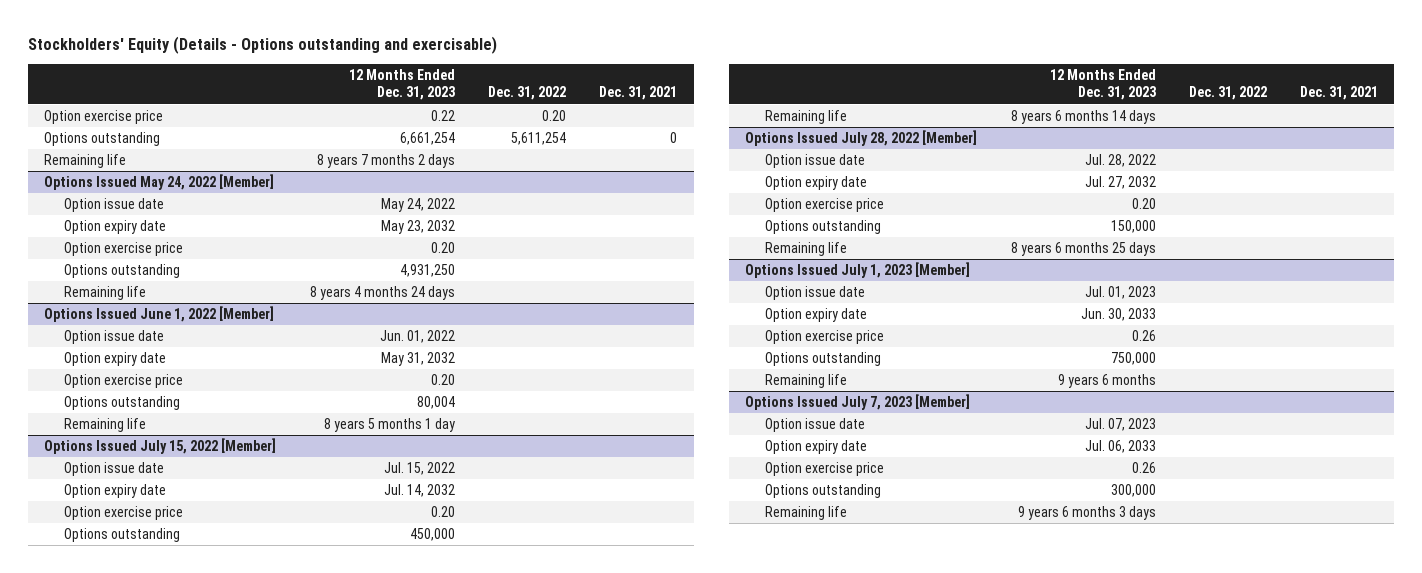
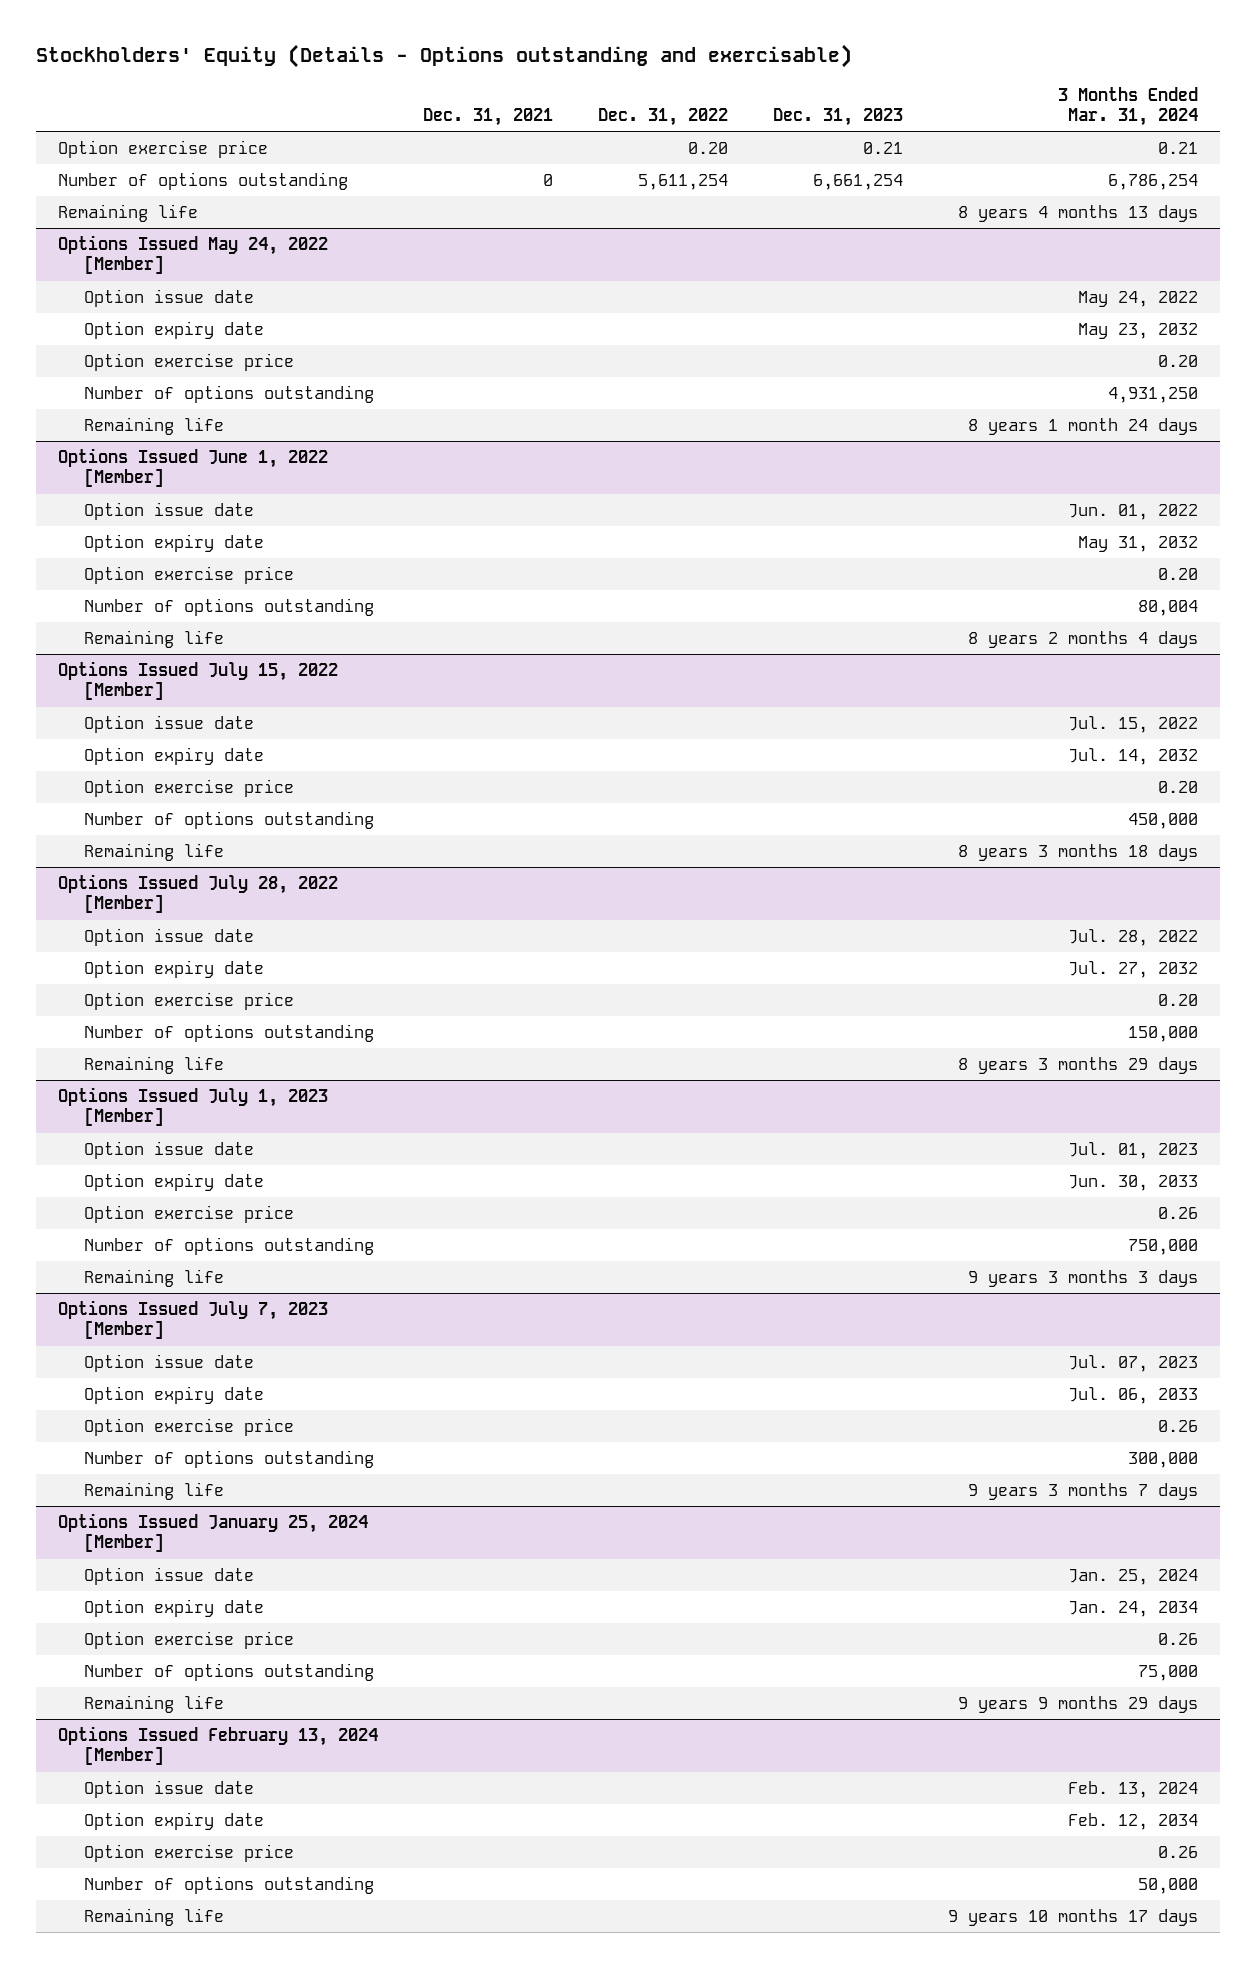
- | 12 Months Ended Dec. 31, 2023 | Dec. 31, 2022 | Dec. 31, 2021
+ | Dec. 31, 2021 | Dec. 31, 2022 | Dec. 31, 2023 | 3 Months Ended Mar. 31, 2024
- Options outstanding | 6,661,254 | 5,611,254 | 0
+ Number of options outstanding | 0 | 5,611,254 | 6,661,254 | 6,786,254
@ Options Issued May 24, 2022 [Member]
- Options outstanding | 4,931,250 | |
+ Number of options outstanding | | | | 4,931,250
@ Options Issued June 1, 2022 [Member]
- Options outstanding | 80,004 | |
+ Number of options outstanding | | | | 80,004
@ Options Issued July 15, 2022 [Member]
- Options outstanding | 450,000 | |
+ Number of options outstanding | | | | 450,000
@ Options Issued July 28, 2022 [Member]
- Options outstanding | 150,000 | |
+ Number of options outstanding | | | | 150,000
@ Options Issued July 1, 2023 [Member]
- Options outstanding | 750,000 | |
+ Number of options outstanding | | | | 750,000
@ Options Issued July 7, 2023 [Member]
- Options outstanding | 300,000 | |
+ Number of options outstanding | | | | 300,000
+ Options Issued January 25, 2024 [Member]
+ Option issue date | | | | Jan. 25, 2024
+ Option expiry date | | | | Jan. 24, 2034
+ Option exercise price | | | | 0.26
+ Number of options outstanding | | | | 75,000
+ Remaining life | | | | 9 years 9 months 29 days
+ Options Issued February 13, 2024 [Member]
+ Option issue date | | | | Feb. 13, 2024
+ Option expiry date | | | | Feb. 12, 2034
+ Option exercise price | | | | 0.26
+ Number of options outstanding | | | | 50,000
+ Remaining life | | | | 9 years 10 months 17 days

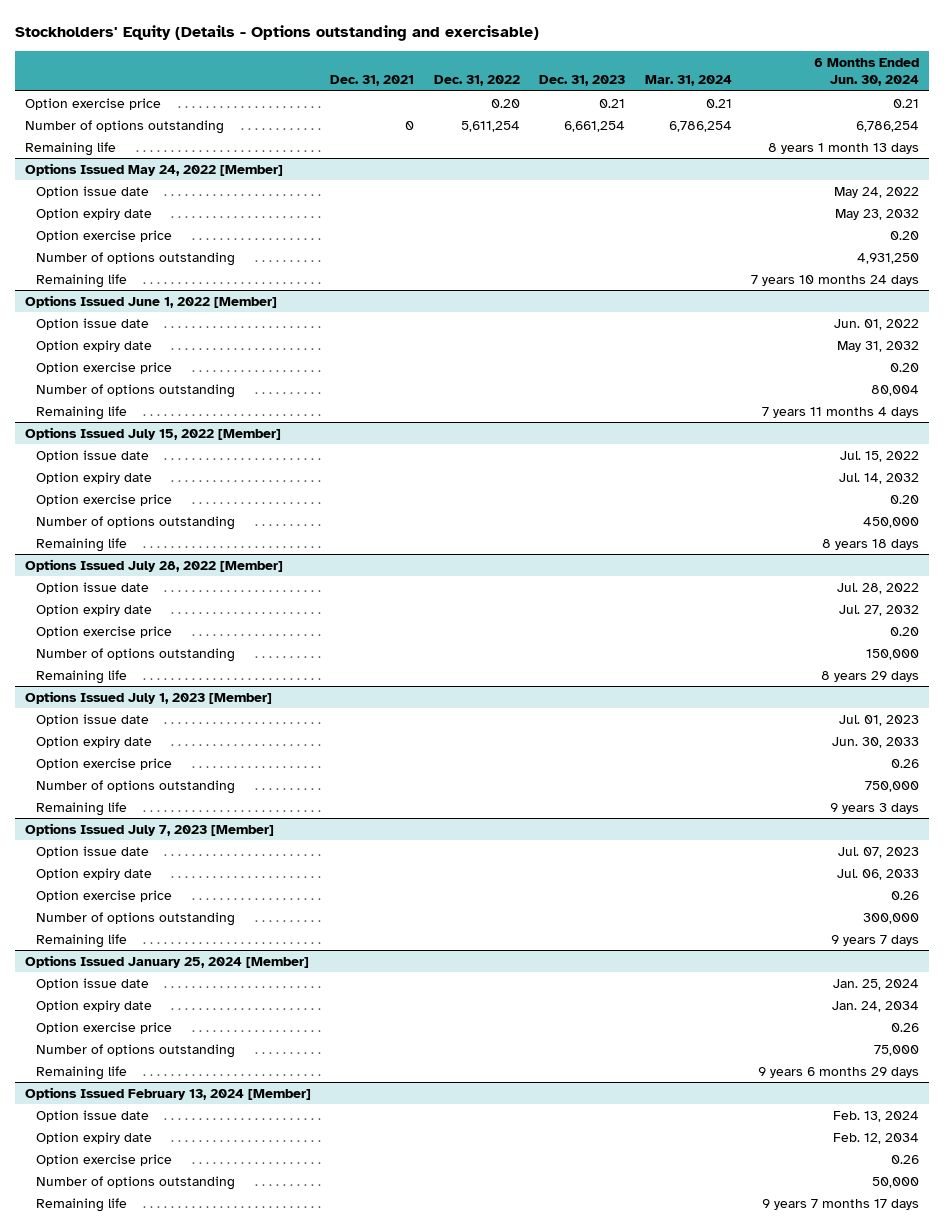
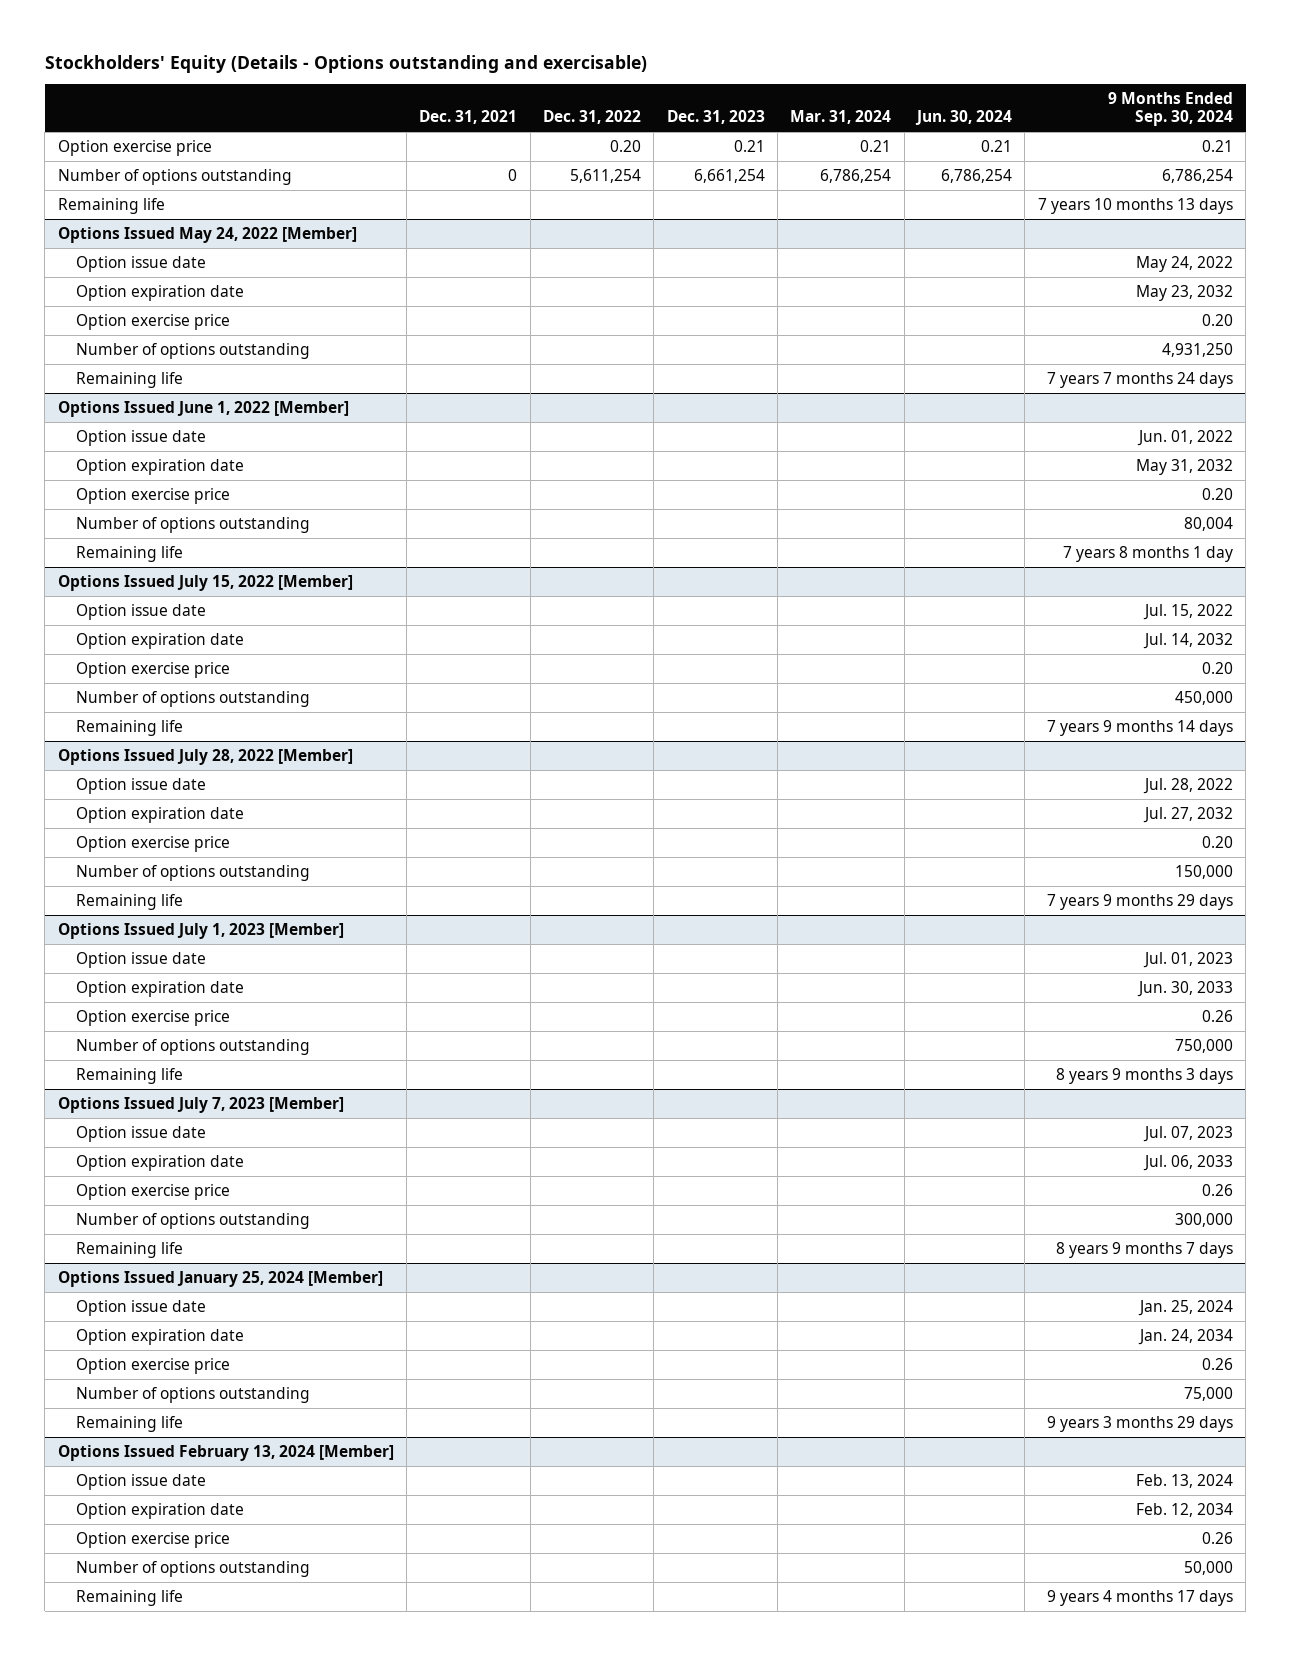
- | Dec. 31, 2021 | Dec. 31, 2022 | Dec. 31, 2023 | Mar. 31, 2024 | 6 Months Ended Jun. 30, 2024
+ | Dec. 31, 2021 | Dec. 31, 2022 | Dec. 31, 2023 | Mar. 31, 2024 | Jun. 30, 2024 | 9 Months Ended Sep. 30, 2024
@ Options Issued May 24, 2022 [Member]
- Option expiry date | | | | | May 23, 2032
+ Option expiration date | | | | | | May 23, 2032
@ Options Issued June 1, 2022 [Member]
- Option expiry date | | | | | May 31, 2032
+ Option expiration date | | | | | | May 31, 2032
@ Options Issued July 15, 2022 [Member]
- Option expiry date | | | | | Jul. 14, 2032
+ Option expiration date | | | | | | Jul. 14, 2032
@ Options Issued July 28, 2022 [Member]
- Option expiry date | | | | | Jul. 27, 2032
+ Option expiration date | | | | | | Jul. 27, 2032
@ Options Issued July 1, 2023 [Member]
- Option expiry date | | | | | Jun. 30, 2033
+ Option expiration date | | | | | | Jun. 30, 2033
@ Options Issued July 7, 2023 [Member]
- Option expiry date | | | | | Jul. 06, 2033
+ Option expiration date | | | | | | Jul. 06, 2033
@ Options Issued January 25, 2024 [Member]
- Option expiry date | | | | | Jan. 24, 2034
+ Option expiration date | | | | | | Jan. 24, 2034
@ Options Issued February 13, 2024 [Member]
- Option expiry date | | | | | Feb. 12, 2034
+ Option expiration date | | | | | | Feb. 12, 2034

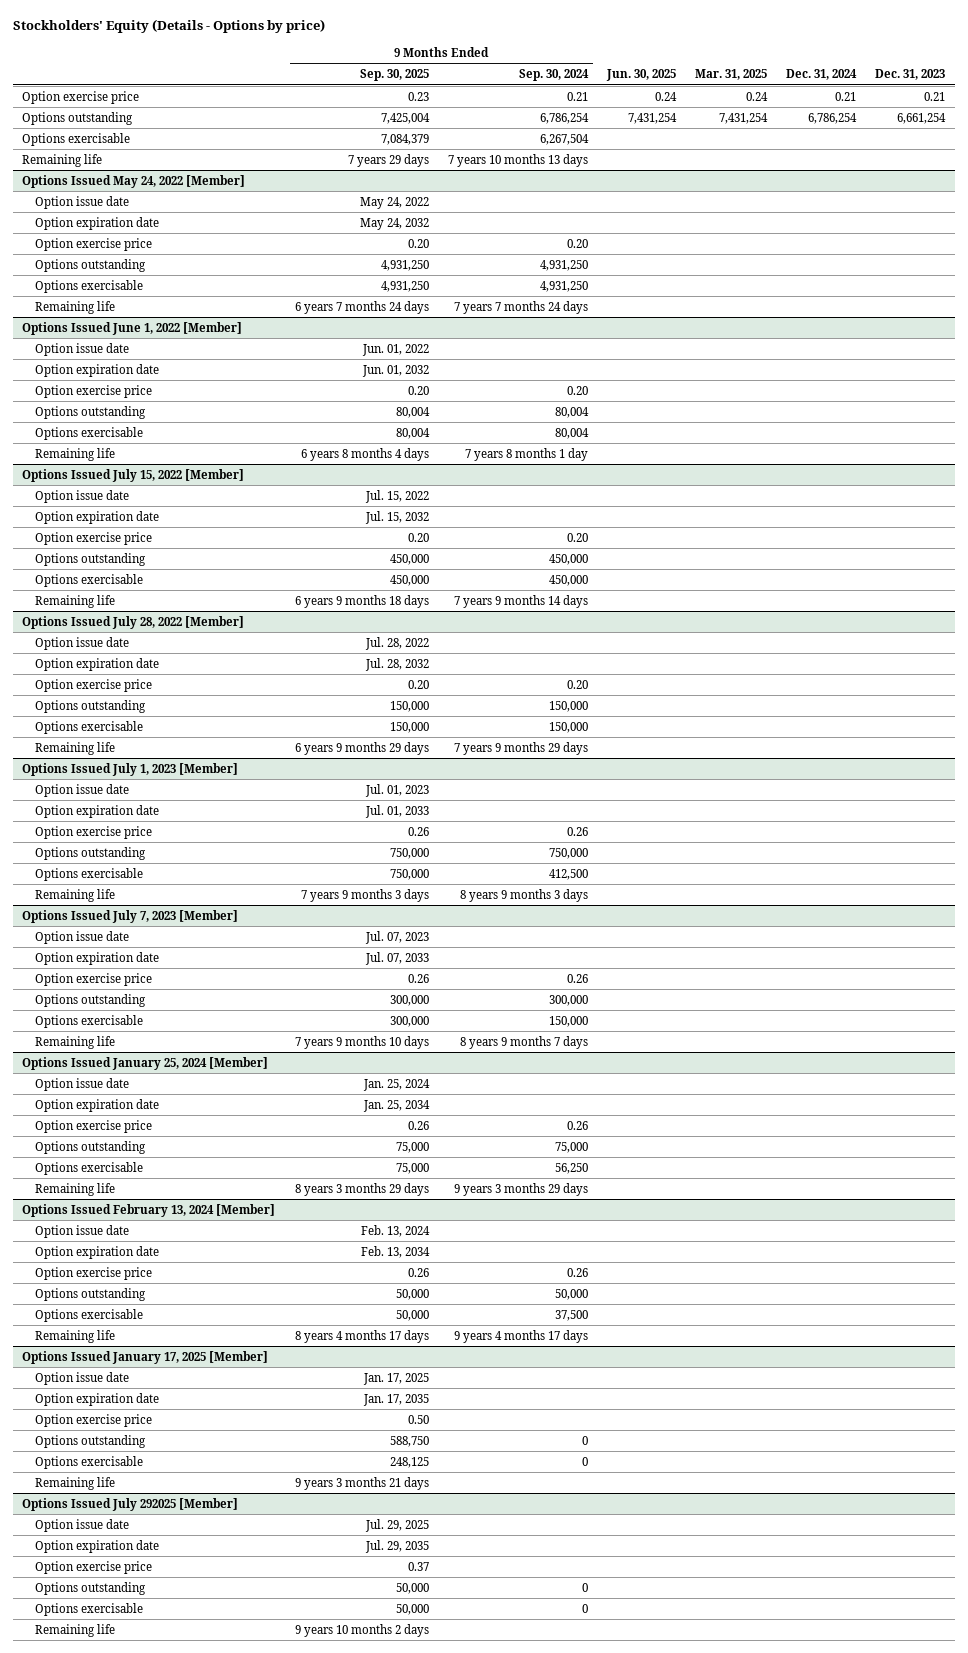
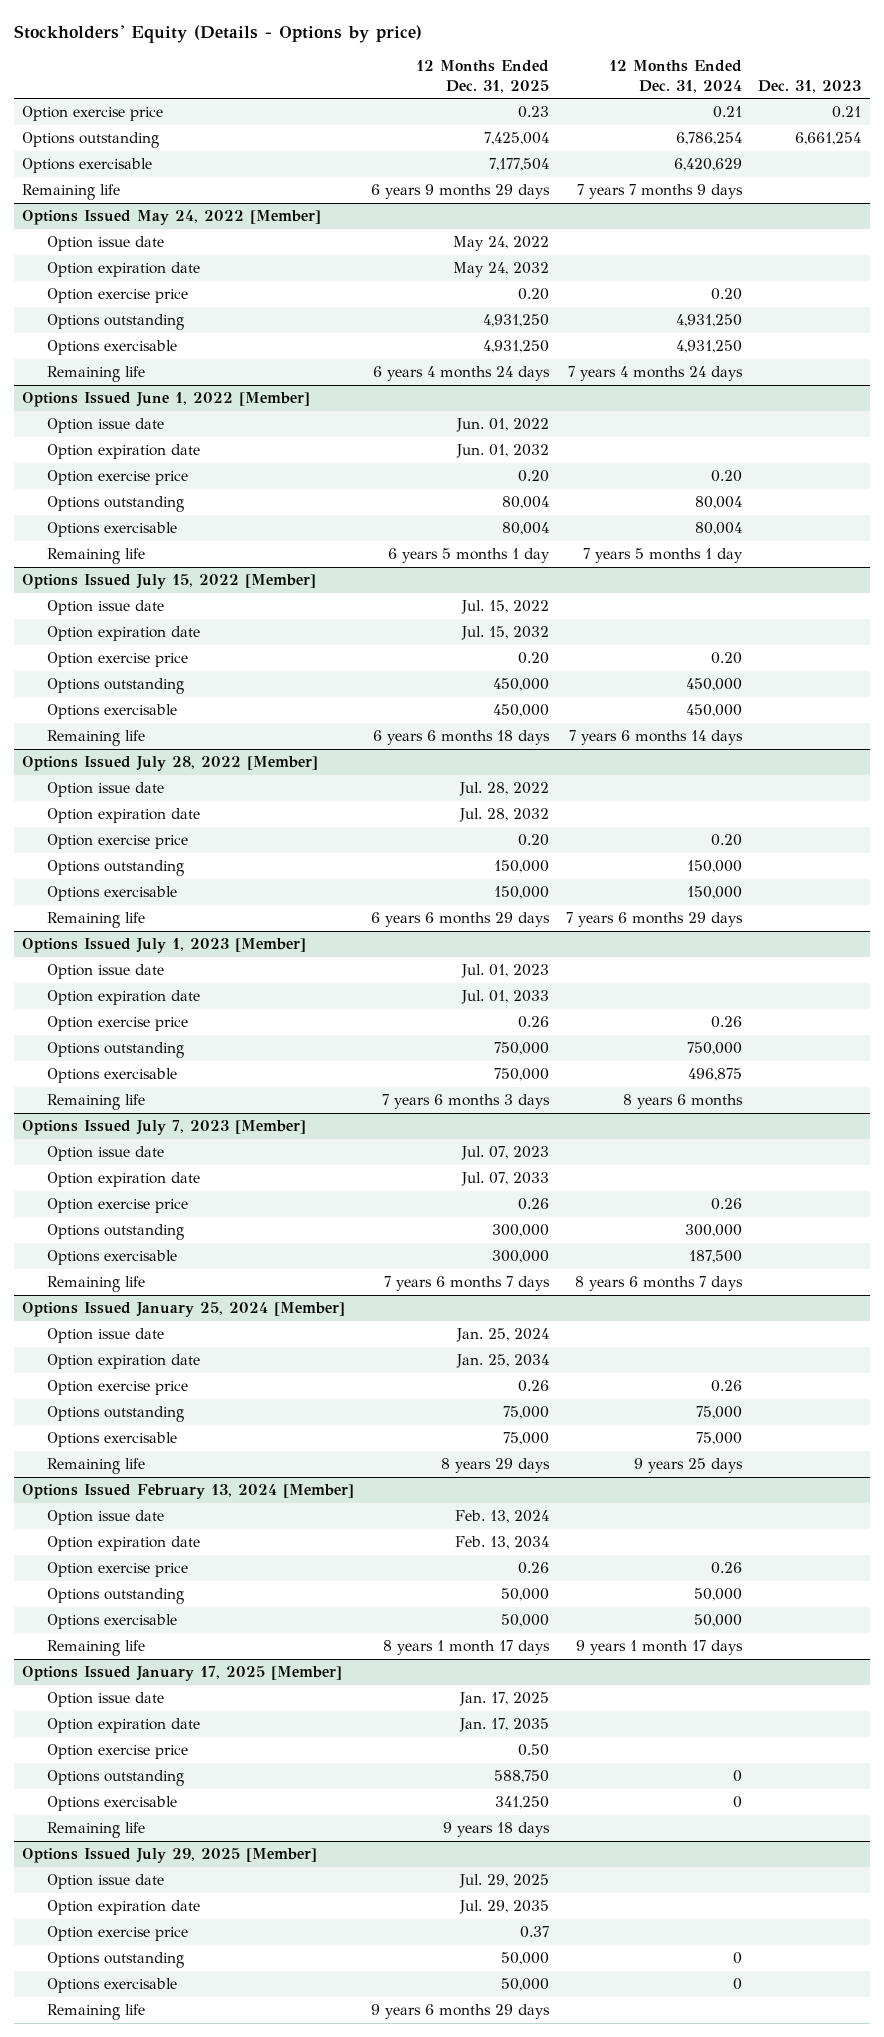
- | 9 Months Ended Sep. 30, 2025 | 9 Months Ended Sep. 30, 2024 | Jun. 30, 2025 | Mar. 31, 2025 | Dec. 31, 2024 | Dec. 31, 2023
+ | 12 Months Ended Dec. 31, 2025 | 12 Months Ended Dec. 31, 2024 | Dec. 31, 2023
- Options Issued July 292025 [Member]
+ Options Issued July 29, 2025 [Member]

